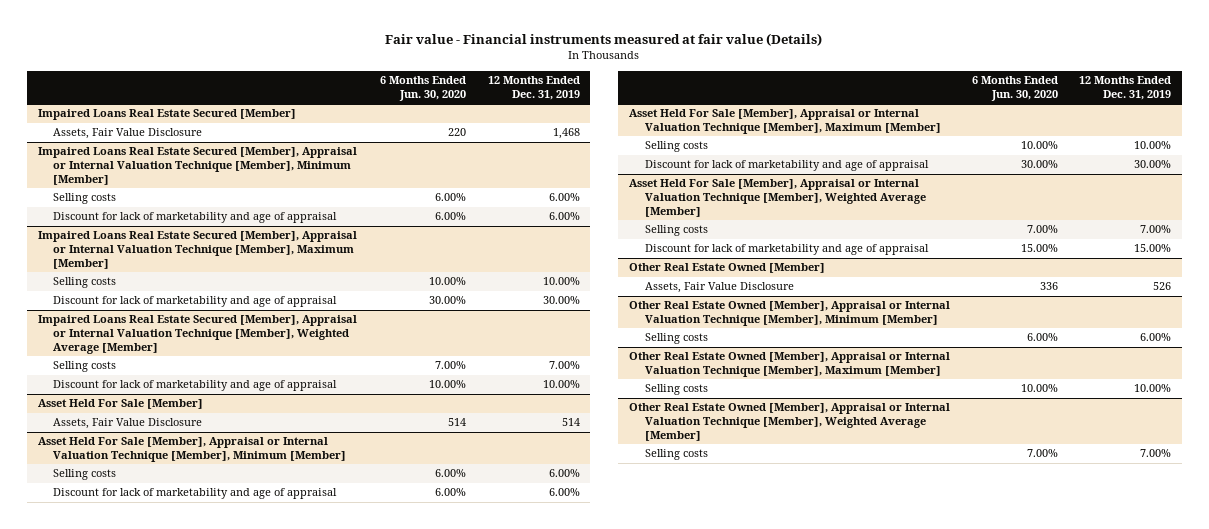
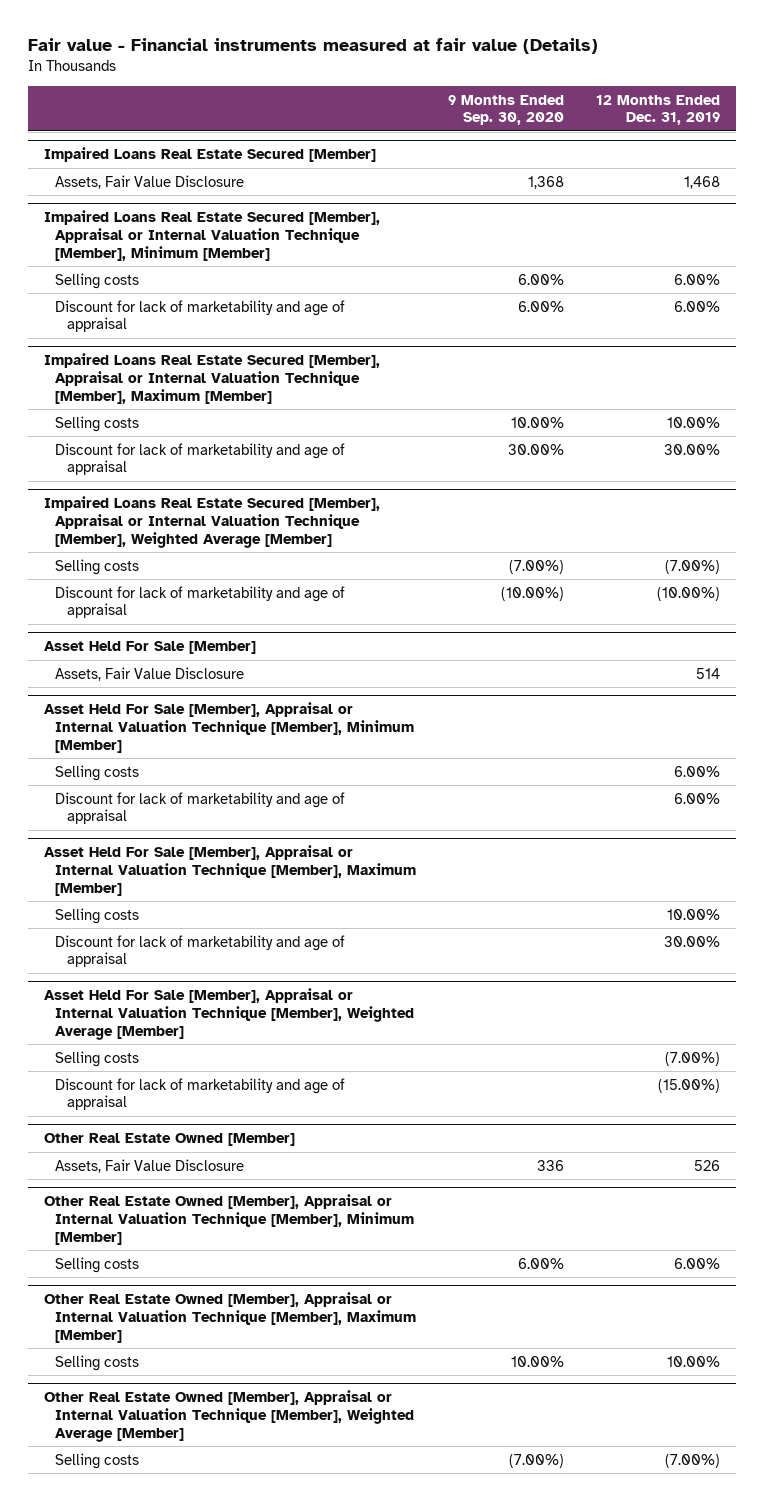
- | 6 Months Ended Jun. 30, 2020 | 12 Months Ended Dec. 31, 2019
+ | 9 Months Ended Sep. 30, 2020 | 12 Months Ended Dec. 31, 2019
@ Impaired Loans Real Estate Secured [Member], Appraisal or Internal Valuation Technique [Member], Weighted Average [Member]
- Selling costs | 7.00% | 7.00%
- Discount for lack of marketability and age of appraisal | 10.00% | 10.00%
+ Selling costs | (7.00%) | (7.00%)
+ Discount for lack of marketability and age of appraisal | (10.00%) | (10.00%)
@ Asset Held For Sale [Member], Appraisal or Internal Valuation Technique [Member], Weighted Average [Member]
- Selling costs | 7.00% | 7.00%
- Discount for lack of marketability and age of appraisal | 15.00% | 15.00%
+ Selling costs | | (7.00%)
+ Discount for lack of marketability and age of appraisal | | (15.00%)
@ Other Real Estate Owned [Member], Appraisal or Internal Valuation Technique [Member], Weighted Average [Member]
- Selling costs | 7.00% | 7.00%
+ Selling costs | (7.00%) | (7.00%)

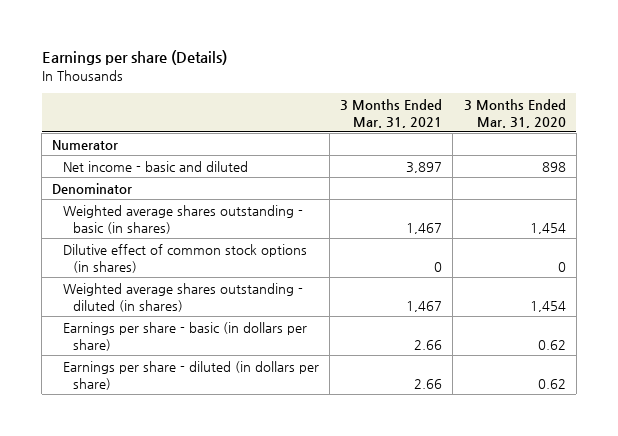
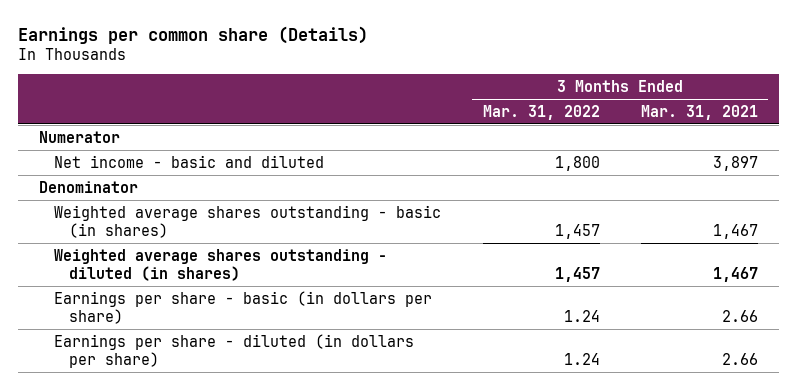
- Earnings per share (Details)
+ Earnings per common share (Details)
- | 3 Months Ended Mar. 31, 2021 | 3 Months Ended Mar. 31, 2020
+ | 3 Months Ended Mar. 31, 2022 | 3 Months Ended Mar. 31, 2021
- Dilutive effect of common stock options (in shares) | 0 | 0

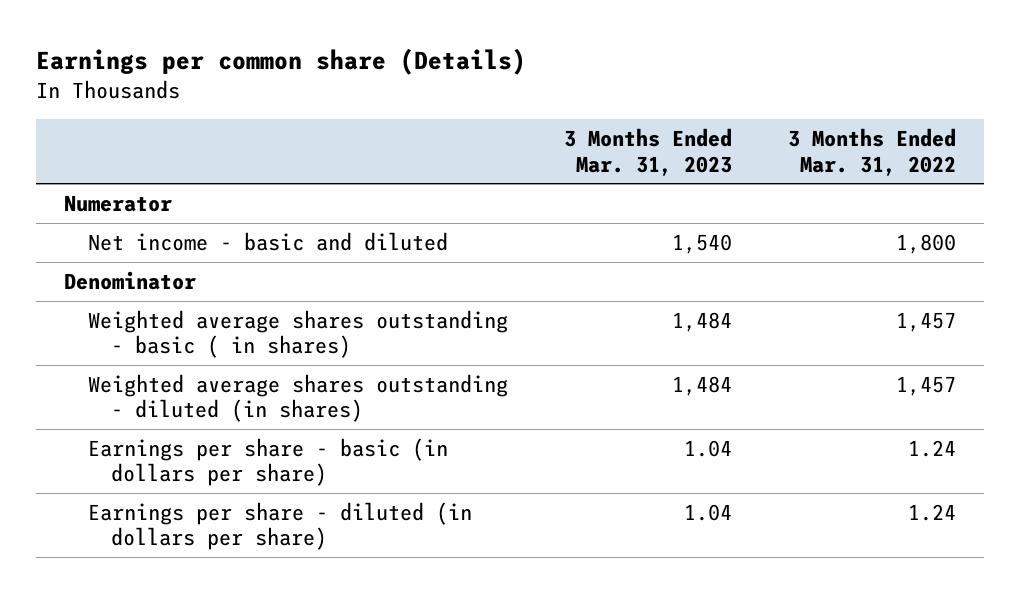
- | 3 Months Ended Mar. 31, 2022 | 3 Months Ended Mar. 31, 2021
+ | 3 Months Ended Mar. 31, 2023 | 3 Months Ended Mar. 31, 2022
- Weighted average shares outstanding - basic (in shares) | 1,457 | 1,467
+ Weighted average shares outstanding - basic ( in shares) | 1,484 | 1,457

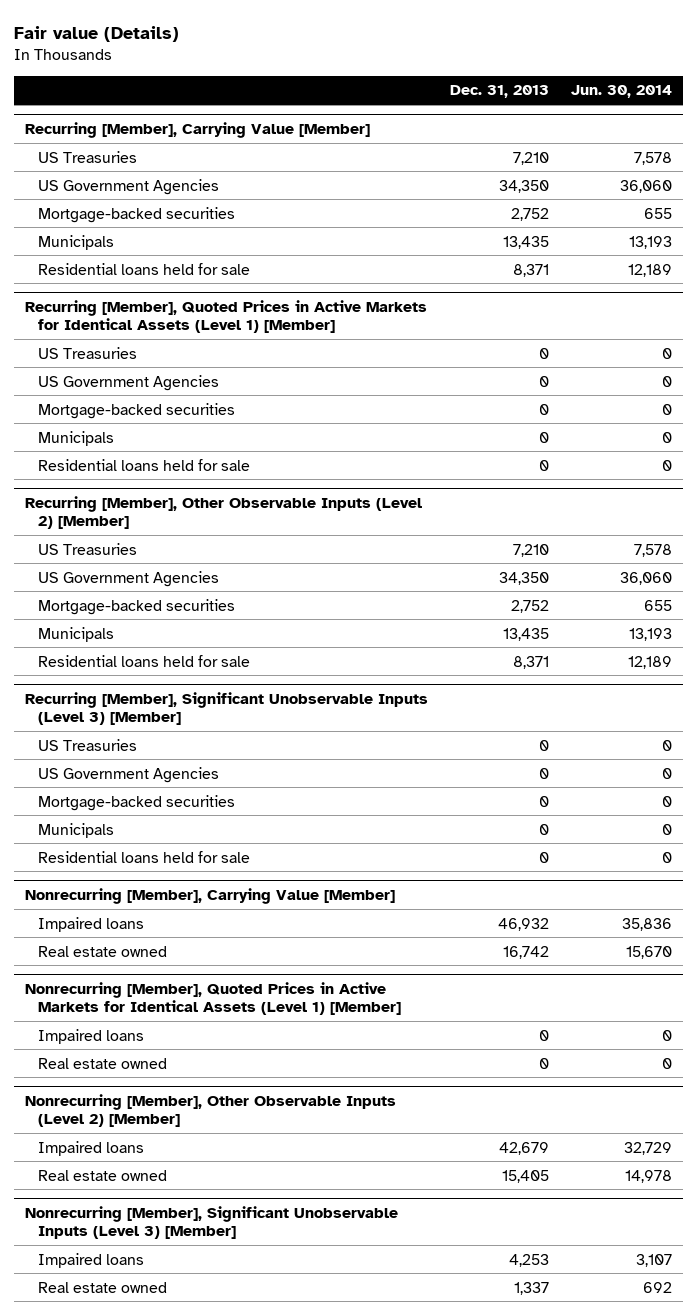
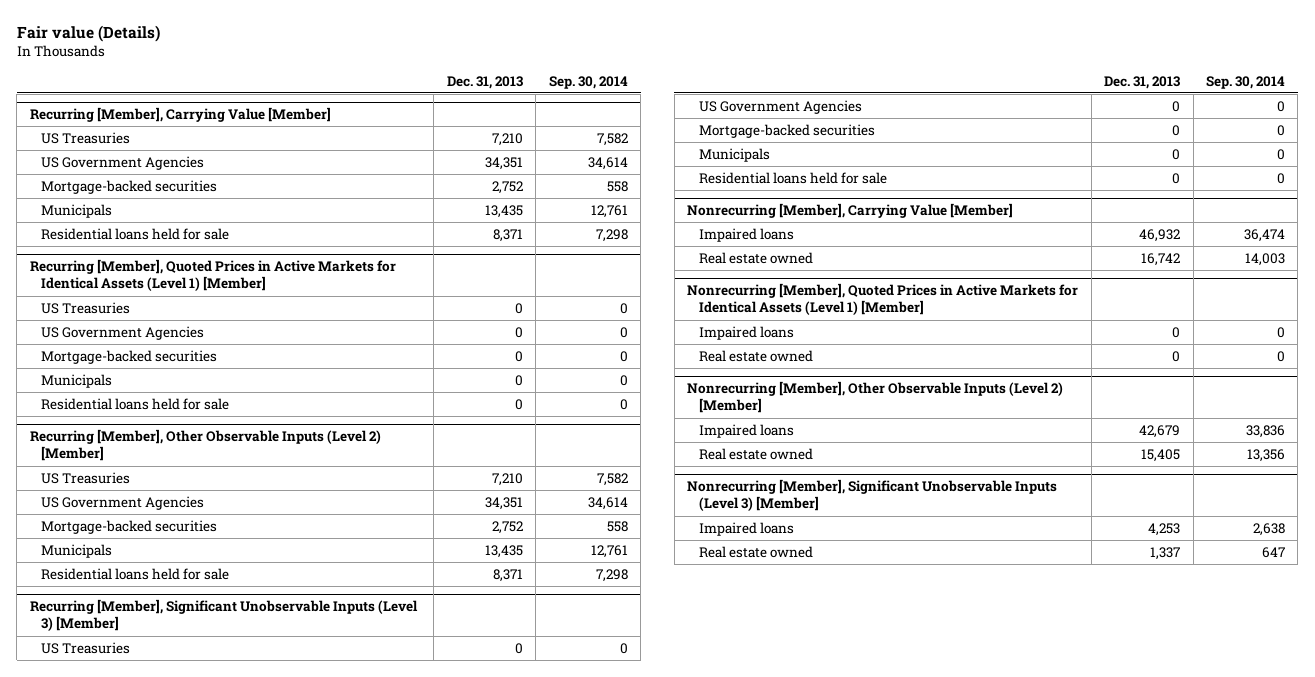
- | Dec. 31, 2013 | Jun. 30, 2014
+ | Dec. 31, 2013 | Sep. 30, 2014
@ Recurring [Member], Carrying Value [Member]
- US Government Agencies | 34,350 | 36,060
+ US Government Agencies | 34,351 | 34,614
@ Recurring [Member], Other Observable Inputs (Level 2) [Member]
- US Government Agencies | 34,350 | 36,060
+ US Government Agencies | 34,351 | 34,614

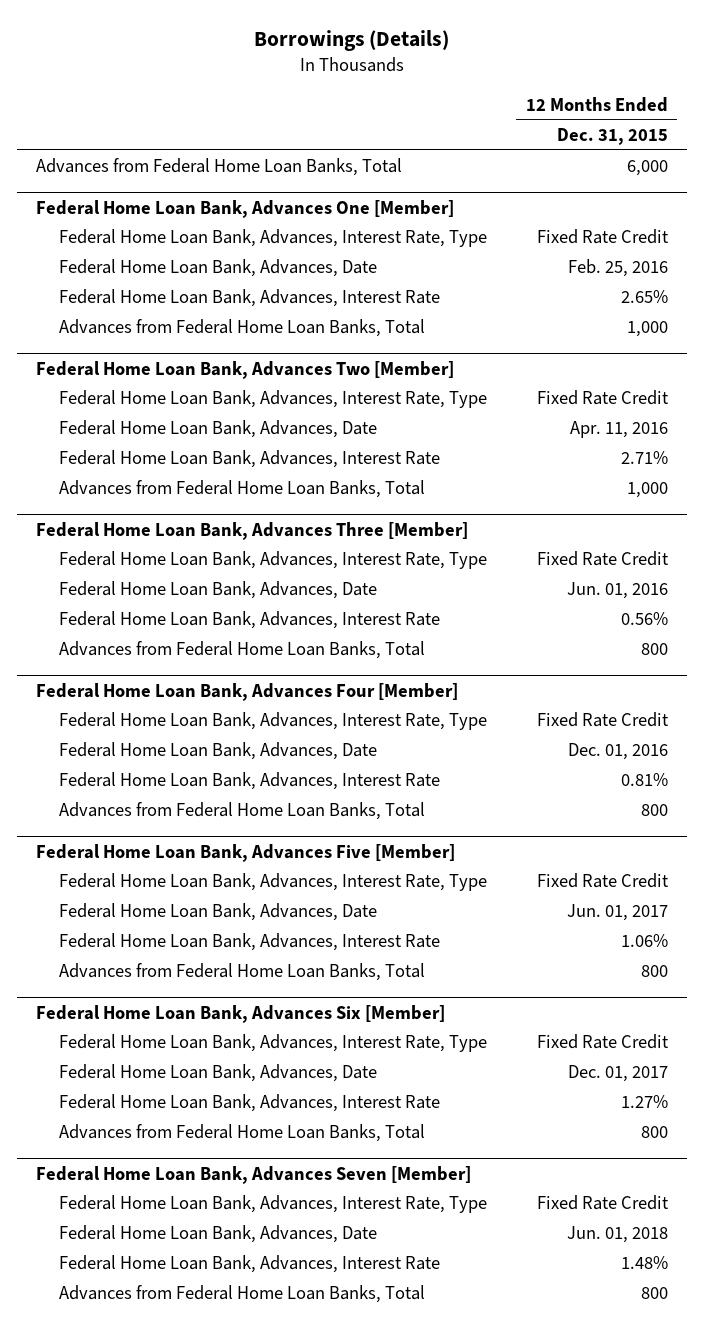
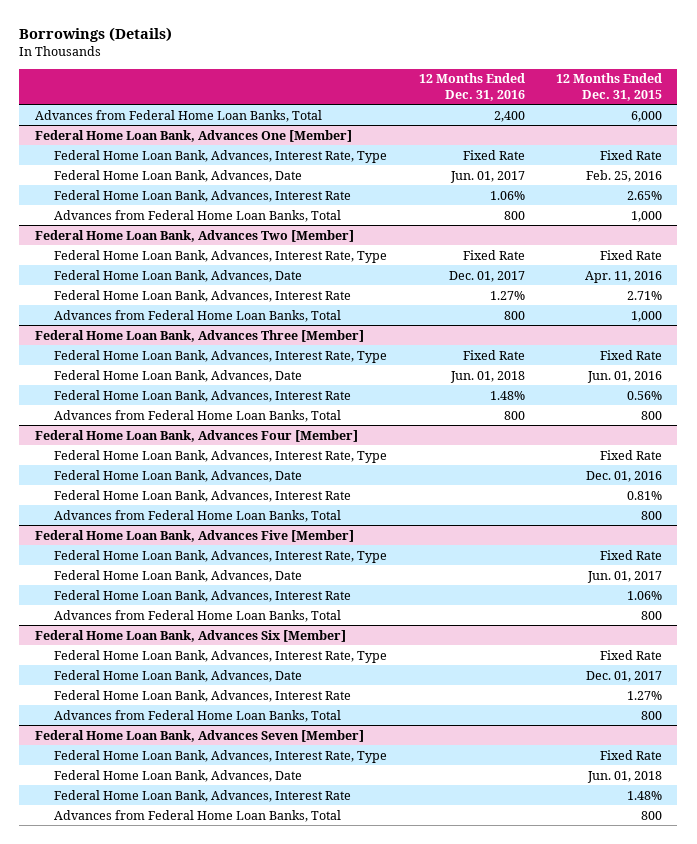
- | 12 Months Ended Dec. 31, 2015
+ | 12 Months Ended Dec. 31, 2016 | 12 Months Ended Dec. 31, 2015
@ Federal Home Loan Bank, Advances One [Member]
- Federal Home Loan Bank, Advances, Interest Rate, Type | Fixed Rate Credit
+ Federal Home Loan Bank, Advances, Interest Rate, Type | Fixed Rate | Fixed Rate
@ Federal Home Loan Bank, Advances Two [Member]
- Federal Home Loan Bank, Advances, Interest Rate, Type | Fixed Rate Credit
+ Federal Home Loan Bank, Advances, Interest Rate, Type | Fixed Rate | Fixed Rate
@ Federal Home Loan Bank, Advances Three [Member]
- Federal Home Loan Bank, Advances, Interest Rate, Type | Fixed Rate Credit
+ Federal Home Loan Bank, Advances, Interest Rate, Type | Fixed Rate | Fixed Rate
@ Federal Home Loan Bank, Advances Four [Member]
- Federal Home Loan Bank, Advances, Interest Rate, Type | Fixed Rate Credit
+ Federal Home Loan Bank, Advances, Interest Rate, Type | | Fixed Rate
@ Federal Home Loan Bank, Advances Five [Member]
- Federal Home Loan Bank, Advances, Interest Rate, Type | Fixed Rate Credit
+ Federal Home Loan Bank, Advances, Interest Rate, Type | | Fixed Rate
@ Federal Home Loan Bank, Advances Six [Member]
- Federal Home Loan Bank, Advances, Interest Rate, Type | Fixed Rate Credit
+ Federal Home Loan Bank, Advances, Interest Rate, Type | | Fixed Rate
@ Federal Home Loan Bank, Advances Seven [Member]
- Federal Home Loan Bank, Advances, Interest Rate, Type | Fixed Rate Credit
+ Federal Home Loan Bank, Advances, Interest Rate, Type | | Fixed Rate

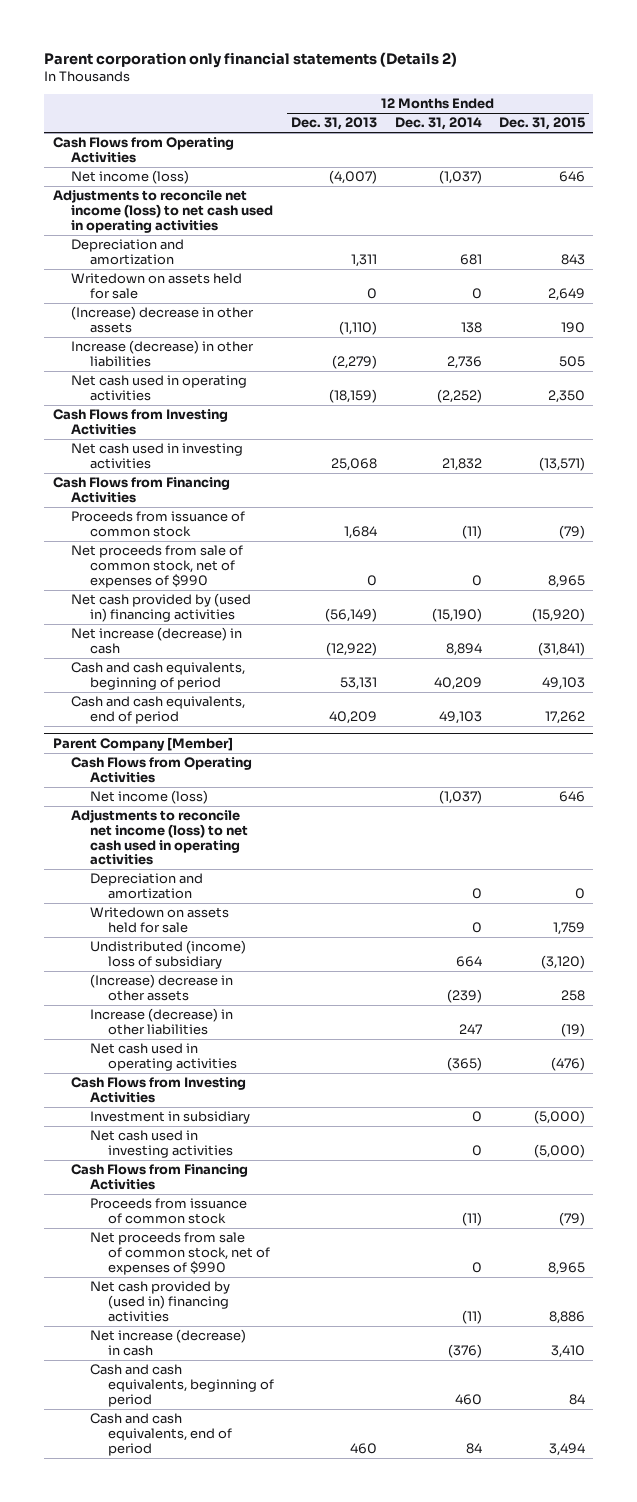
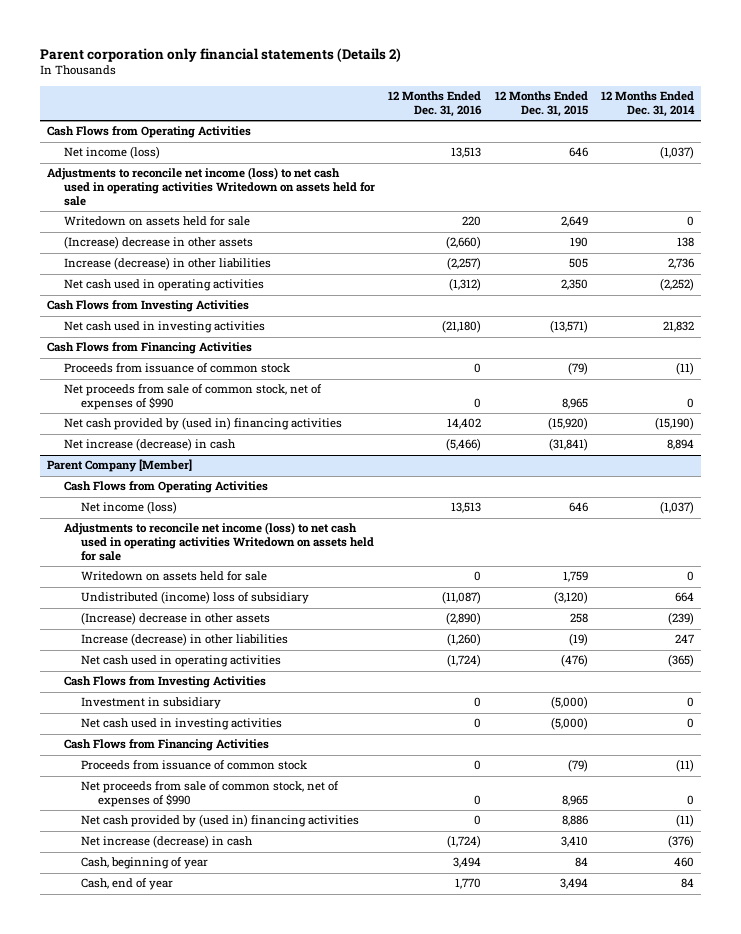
- | 12 Months Ended Dec. 31, 2013 | 12 Months Ended Dec. 31, 2014 | 12 Months Ended Dec. 31, 2015
+ | 12 Months Ended Dec. 31, 2016 | 12 Months Ended Dec. 31, 2015 | 12 Months Ended Dec. 31, 2014
- Adjustments to reconcile net income (loss) to net cash used in operating activities
- Depreciation and amortization | 1,311 | 681 | 843
+ Adjustments to reconcile net income (loss) to net cash used in operating activities Writedown on assets held for sale
- Cash and cash equivalents, beginning of period | 53,131 | 40,209 | 49,103
- Cash and cash equivalents, end of period | 40,209 | 49,103 | 17,262
@ Parent Company [Member]
- Adjustments to reconcile net income (loss) to net cash used in operating activities
- Depreciation and amortization | | 0 | 0
+ Adjustments to reconcile net income (loss) to net cash used in operating activities Writedown on assets held for sale
- Cash and cash equivalents, beginning of period | | 460 | 84
- Cash and cash equivalents, end of period | 460 | 84 | 3,494
+ Cash, beginning of year | 3,494 | 84 | 460
+ Cash, end of year | 1,770 | 3,494 | 84

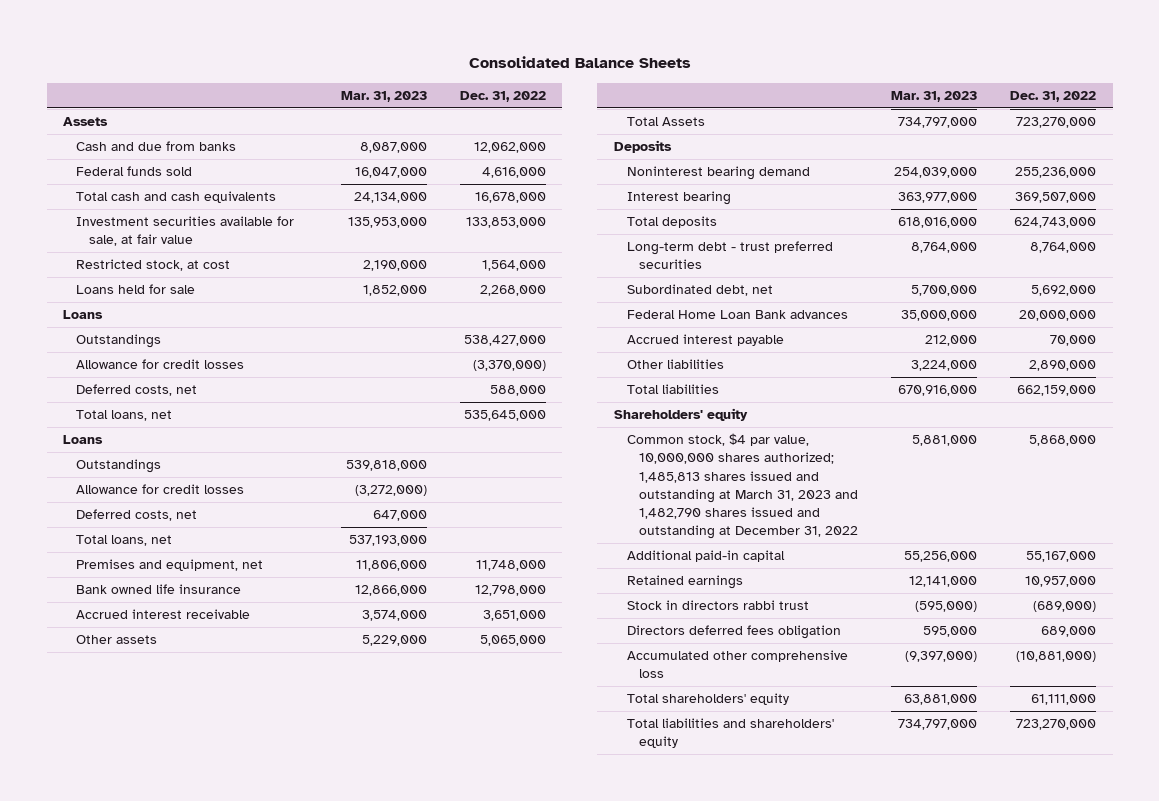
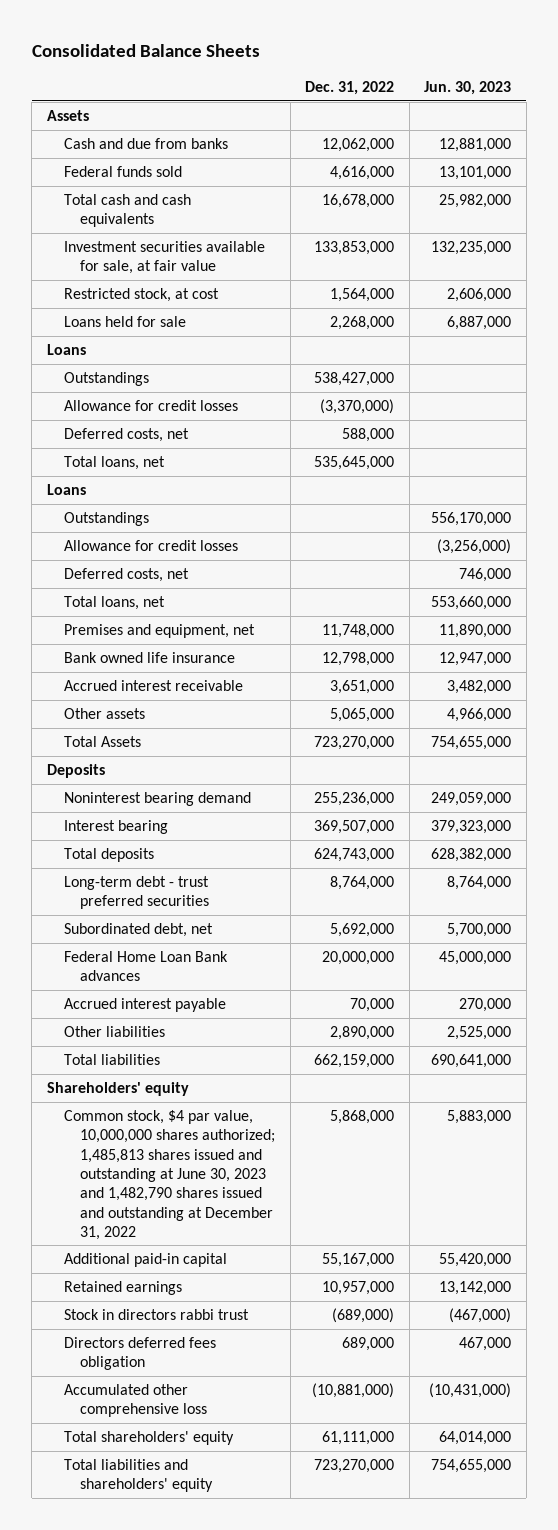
- | Mar. 31, 2023 | Dec. 31, 2022
+ | Dec. 31, 2022 | Jun. 30, 2023
- Common stock, $4 par value, 10,000,000 shares authorized; 1,485,813 shares issued and outstanding at March 31, 2023 and 1,482,790 shares issued and outstanding at December 31, 2022 | 5,881,000 | 5,868,000
+ Common stock, $4 par value, 10,000,000 shares authorized; 1,485,813 shares issued and outstanding at June 30, 2023 and 1,482,790 shares issued and outstanding at December 31, 2022 | 5,868,000 | 5,883,000

